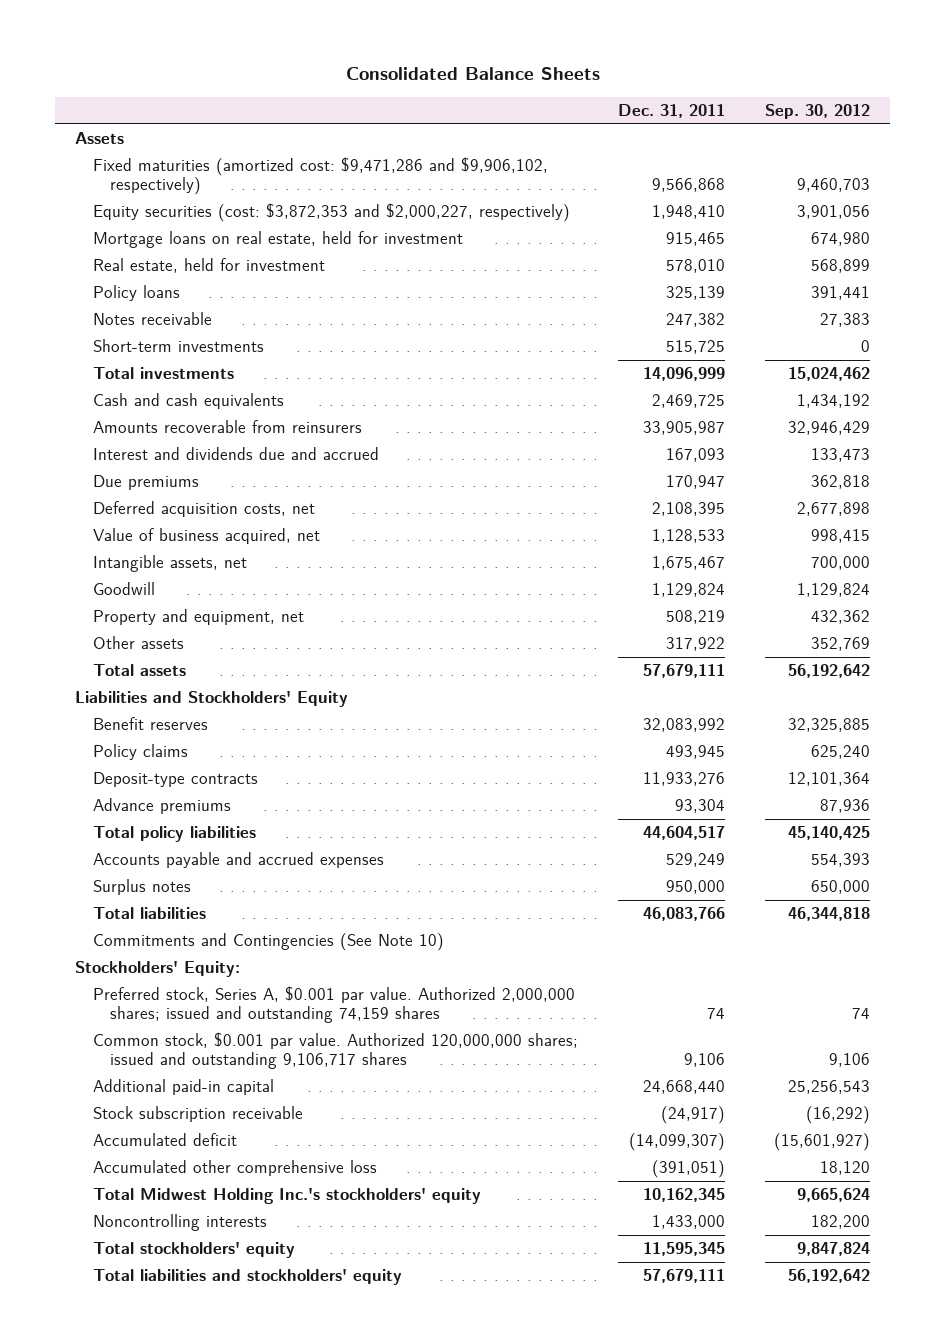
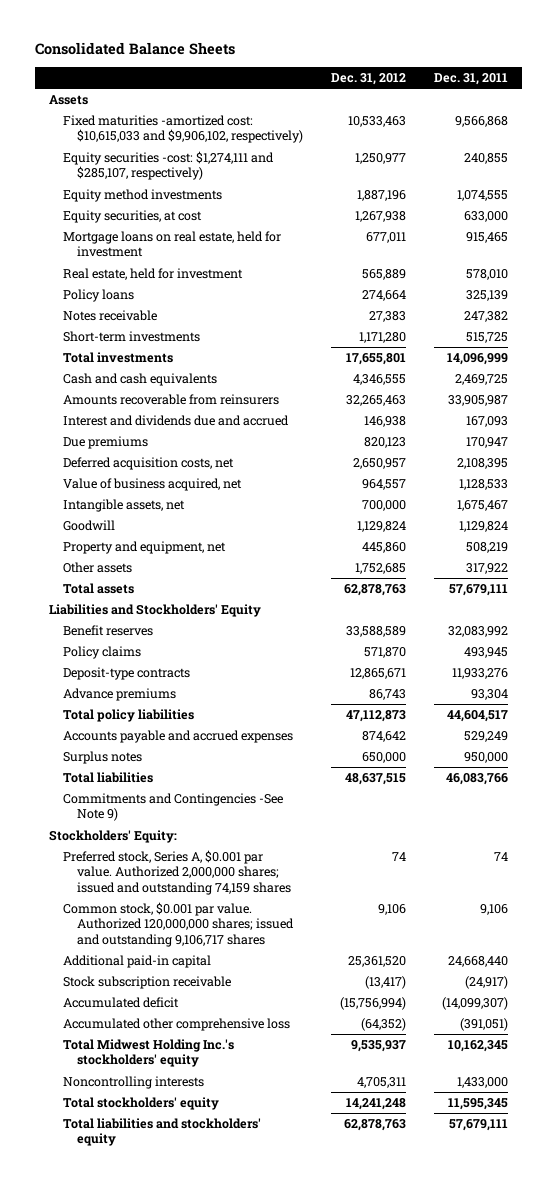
- | Dec. 31, 2011 | Sep. 30, 2012
+ | Dec. 31, 2012 | Dec. 31, 2011
- Fixed maturities (amortized cost: $9,471,286 and $9,906,102, respectively) | 9,566,868 | 9,460,703
- Equity securities (cost: $3,872,353 and $2,000,227, respectively) | 1,948,410 | 3,901,056
+ Fixed maturities -amortized cost: $10,615,033 and $9,906,102, respectively) | 10,533,463 | 9,566,868
+ Equity securities -cost: $1,274,111 and $285,107, respectively) | 1,250,977 | 240,855
+ Equity method investments | 1,887,196 | 1,074,555
+ Equity securities, at cost | 1,267,938 | 633,000
- Commitments and Contingencies (See Note 10)
+ Commitments and Contingencies -See Note 9)

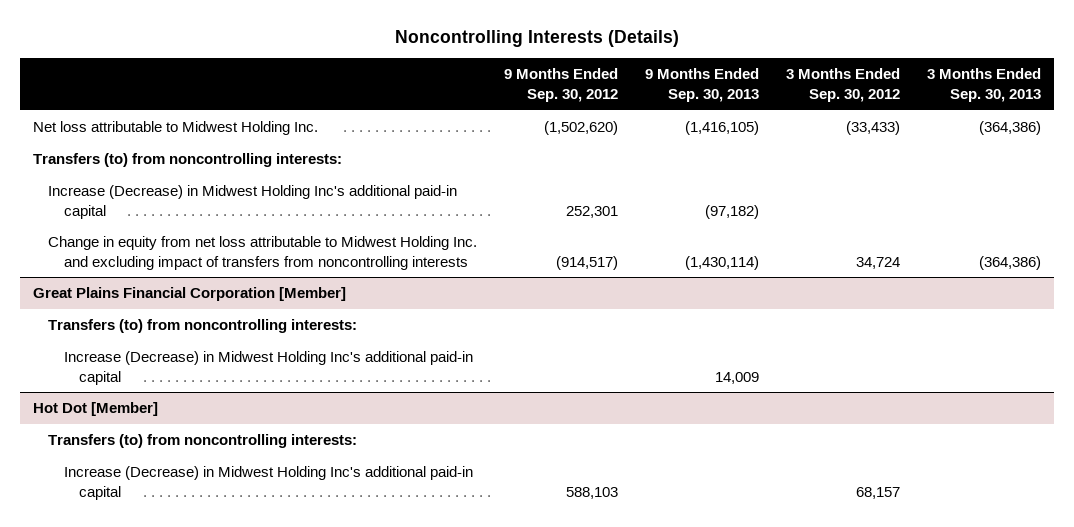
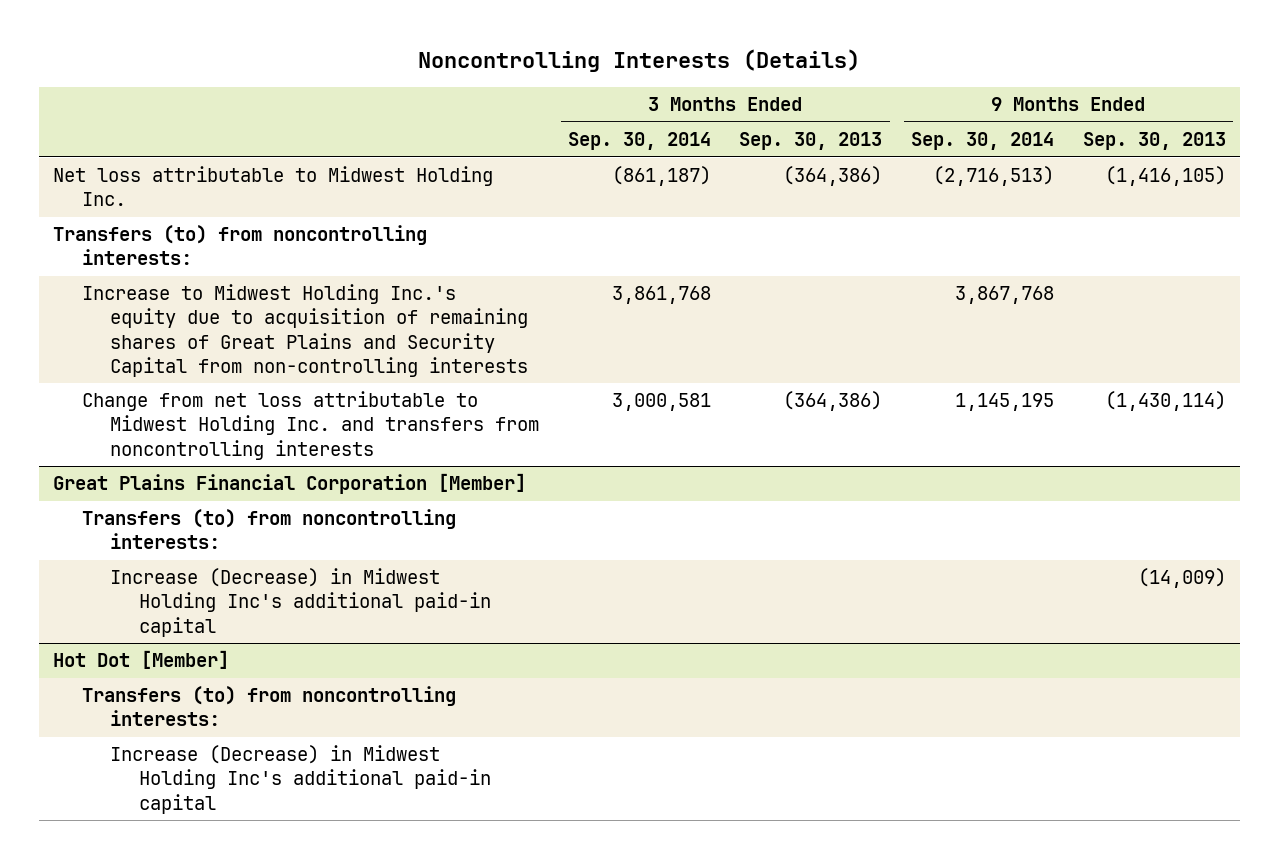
- | 9 Months Ended Sep. 30, 2012 | 9 Months Ended Sep. 30, 2013 | 3 Months Ended Sep. 30, 2012 | 3 Months Ended Sep. 30, 2013
+ | 3 Months Ended Sep. 30, 2014 | 3 Months Ended Sep. 30, 2013 | 9 Months Ended Sep. 30, 2014 | 9 Months Ended Sep. 30, 2013
- Increase (Decrease) in Midwest Holding Inc's additional paid-in capital | 252,301 | (97,182) | |
- Change in equity from net loss attributable to Midwest Holding Inc. and excluding impact of transfers from noncontrolling interests | (914,517) | (1,430,114) | 34,724 | (364,386)
+ Increase to Midwest Holding Inc.'s equity due to acquisition of remaining shares of Great Plains and Security Capital from non-controlling interests | 3,861,768 | | 3,867,768 |
+ Change from net loss attributable to Midwest Holding Inc. and transfers from noncontrolling interests | 3,000,581 | (364,386) | 1,145,195 | (1,430,114)
@ Great Plains Financial Corporation [Member]
- Increase (Decrease) in Midwest Holding Inc's additional paid-in capital | | 14,009 | |
+ Increase (Decrease) in Midwest Holding Inc's additional paid-in capital | | | | (14,009)

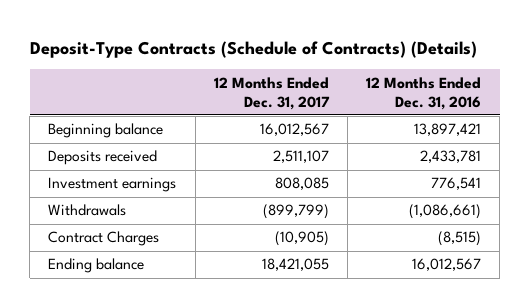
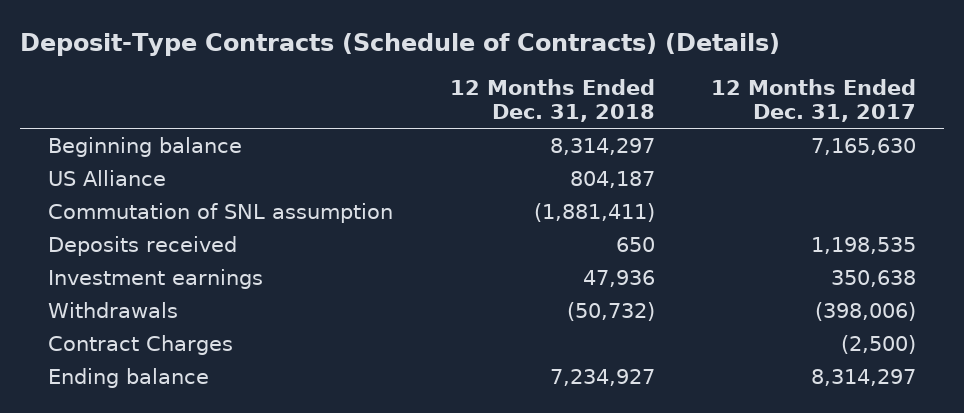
- | 12 Months Ended Dec. 31, 2017 | 12 Months Ended Dec. 31, 2016
+ | 12 Months Ended Dec. 31, 2018 | 12 Months Ended Dec. 31, 2017
- Beginning balance | 16,012,567 | 13,897,421
- Deposits received | 2,511,107 | 2,433,781
- Investment earnings | 808,085 | 776,541
- Withdrawals | (899,799) | (1,086,661)
- Contract Charges | (10,905) | (8,515)
- Ending balance | 18,421,055 | 16,012,567
+ Beginning balance | 8,314,297 | 7,165,630
+ US Alliance | 804,187 |
+ Commutation of SNL assumption | (1,881,411) |
+ Deposits received | 650 | 1,198,535
+ Investment earnings | 47,936 | 350,638
+ Withdrawals | (50,732) | (398,006)
+ Contract Charges | | (2,500)
+ Ending balance | 7,234,927 | 8,314,297

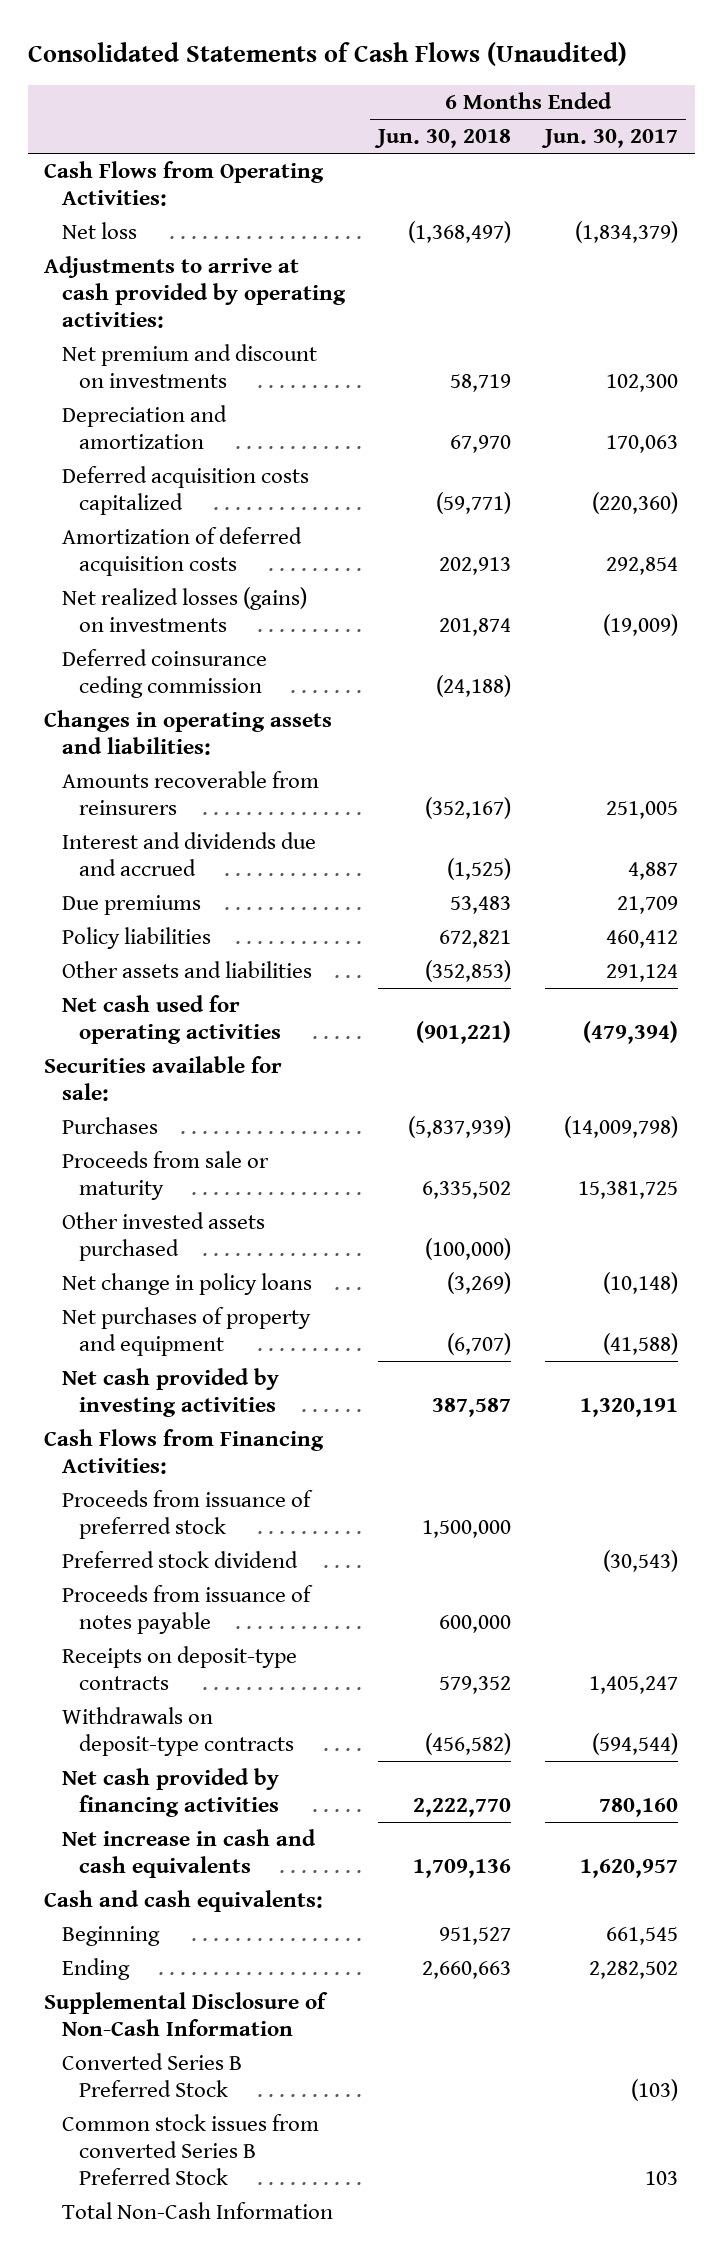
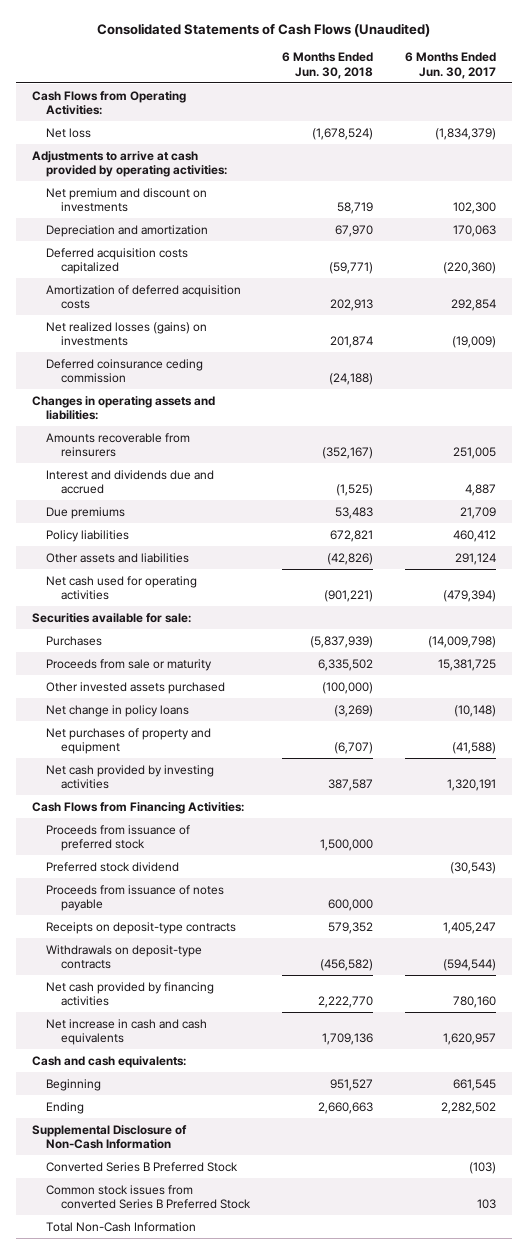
- Net loss | (1,368,497) | (1,834,379)
+ Net loss | (1,678,524) | (1,834,379)
- Other assets and liabilities | (352,853) | 291,124
+ Other assets and liabilities | (42,826) | 291,124

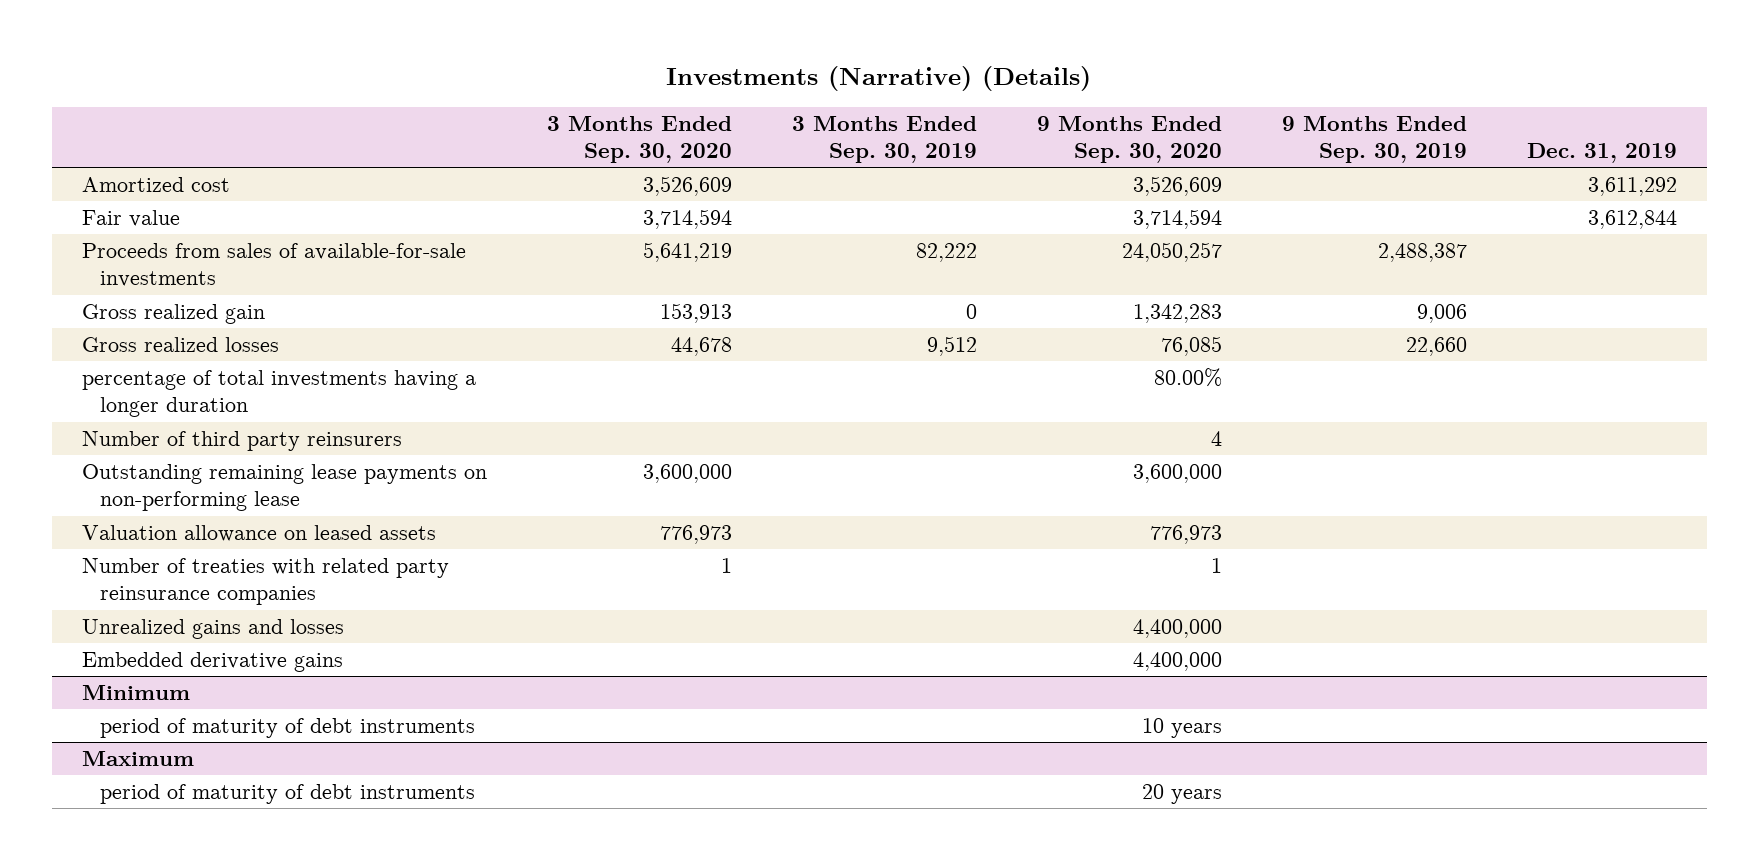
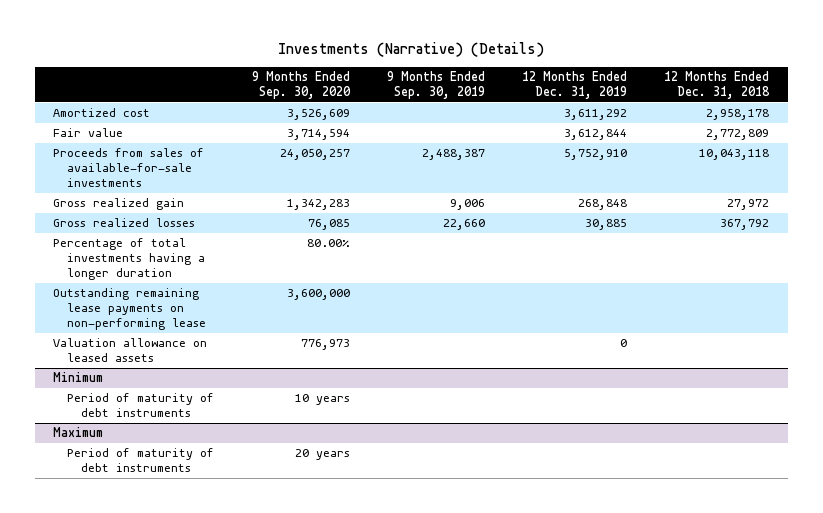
- | 3 Months Ended Sep. 30, 2020 | 3 Months Ended Sep. 30, 2019 | 9 Months Ended Sep. 30, 2020 | 9 Months Ended Sep. 30, 2019 | Dec. 31, 2019
+ | 9 Months Ended Sep. 30, 2020 | 9 Months Ended Sep. 30, 2019 | 12 Months Ended Dec. 31, 2019 | 12 Months Ended Dec. 31, 2018
- percentage of total investments having a longer duration | | | 80.00% | |
- Number of third party reinsurers | | | 4 | |
+ Percentage of total investments having a longer duration | 80.00% | | |
- Number of treaties with related party reinsurance companies | 1 | | 1 | |
- Unrealized gains and losses | | | 4,400,000 | |
- Embedded derivative gains | | | 4,400,000 | |
@ Minimum
- period of maturity of debt instruments | | | 10 years | |
+ Period of maturity of debt instruments | 10 years | | |
@ Maximum
- period of maturity of debt instruments | | | 20 years | |
+ Period of maturity of debt instruments | 20 years | | |

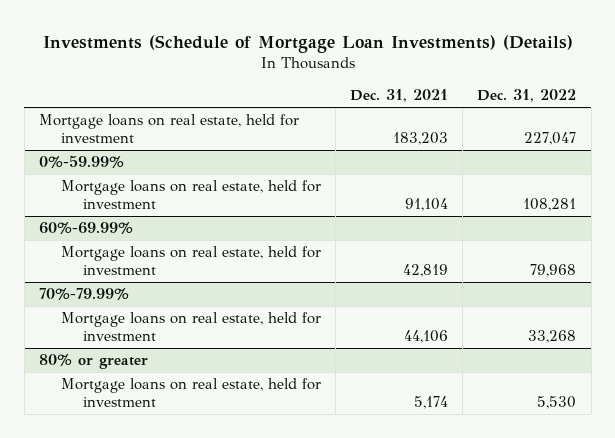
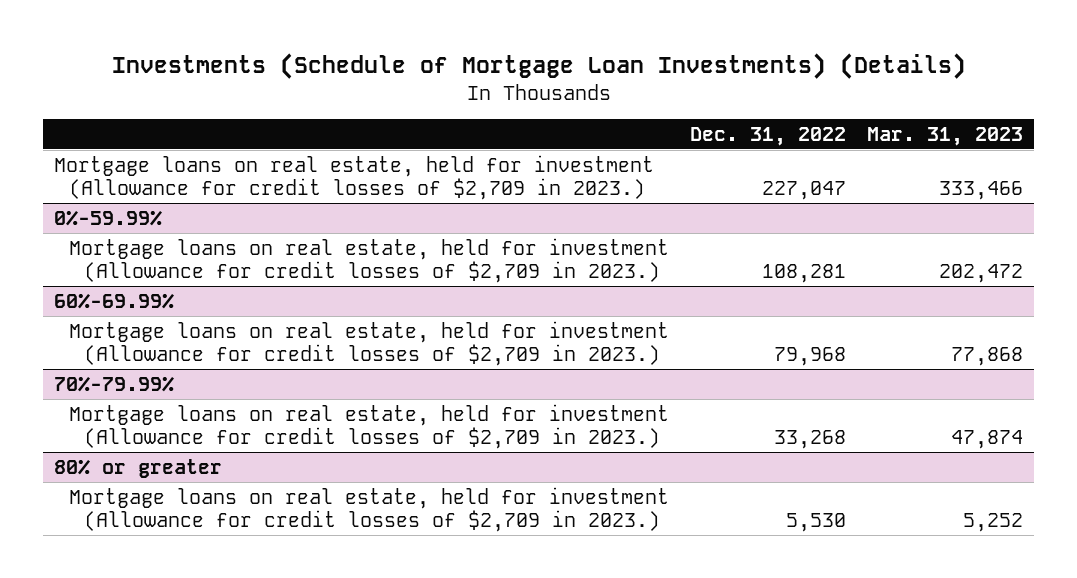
- | Dec. 31, 2021 | Dec. 31, 2022
+ | Dec. 31, 2022 | Mar. 31, 2023
- Mortgage loans on real estate, held for investment | 183,203 | 227,047
+ Mortgage loans on real estate, held for investment (Allowance for credit losses of $2,709 in 2023.) | 227,047 | 333,466
@ 0%-59.99%
- Mortgage loans on real estate, held for investment | 91,104 | 108,281
+ Mortgage loans on real estate, held for investment (Allowance for credit losses of $2,709 in 2023.) | 108,281 | 202,472
@ 60%-69.99%
- Mortgage loans on real estate, held for investment | 42,819 | 79,968
+ Mortgage loans on real estate, held for investment (Allowance for credit losses of $2,709 in 2023.) | 79,968 | 77,868
@ 70%-79.99%
- Mortgage loans on real estate, held for investment | 44,106 | 33,268
+ Mortgage loans on real estate, held for investment (Allowance for credit losses of $2,709 in 2023.) | 33,268 | 47,874
@ 80% or greater
- Mortgage loans on real estate, held for investment | 5,174 | 5,530
+ Mortgage loans on real estate, held for investment (Allowance for credit losses of $2,709 in 2023.) | 5,530 | 5,252

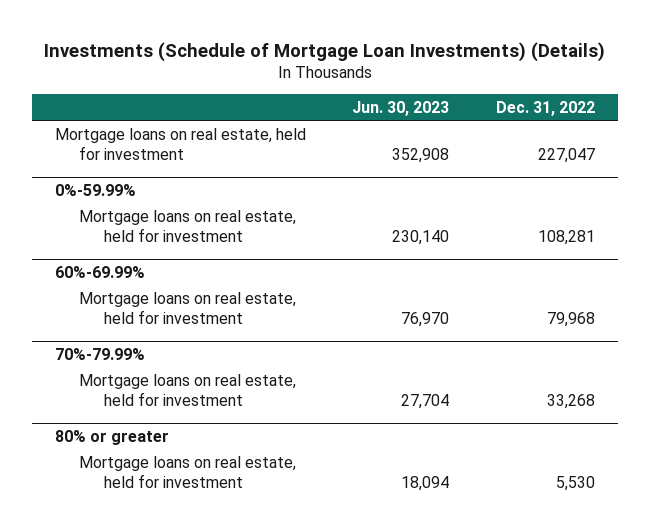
- | Dec. 31, 2022 | Mar. 31, 2023
+ | Jun. 30, 2023 | Dec. 31, 2022
- Mortgage loans on real estate, held for investment (Allowance for credit losses of $2,709 in 2023.) | 227,047 | 333,466
+ Mortgage loans on real estate, held for investment | 352,908 | 227,047
@ 0%-59.99%
- Mortgage loans on real estate, held for investment (Allowance for credit losses of $2,709 in 2023.) | 108,281 | 202,472
+ Mortgage loans on real estate, held for investment | 230,140 | 108,281
@ 60%-69.99%
- Mortgage loans on real estate, held for investment (Allowance for credit losses of $2,709 in 2023.) | 79,968 | 77,868
+ Mortgage loans on real estate, held for investment | 76,970 | 79,968
@ 70%-79.99%
- Mortgage loans on real estate, held for investment (Allowance for credit losses of $2,709 in 2023.) | 33,268 | 47,874
+ Mortgage loans on real estate, held for investment | 27,704 | 33,268
@ 80% or greater
- Mortgage loans on real estate, held for investment (Allowance for credit losses of $2,709 in 2023.) | 5,530 | 5,252
+ Mortgage loans on real estate, held for investment | 18,094 | 5,530

